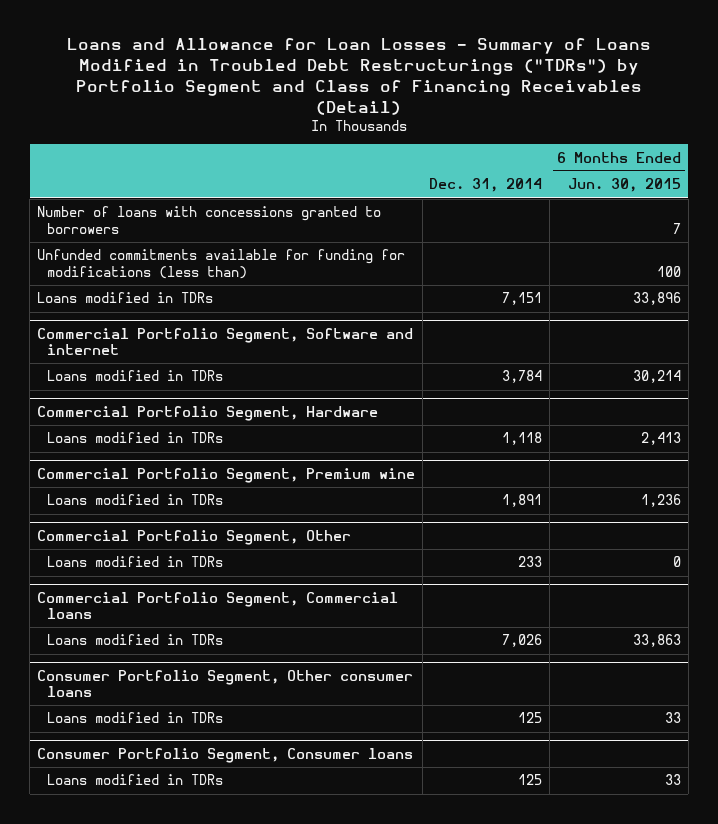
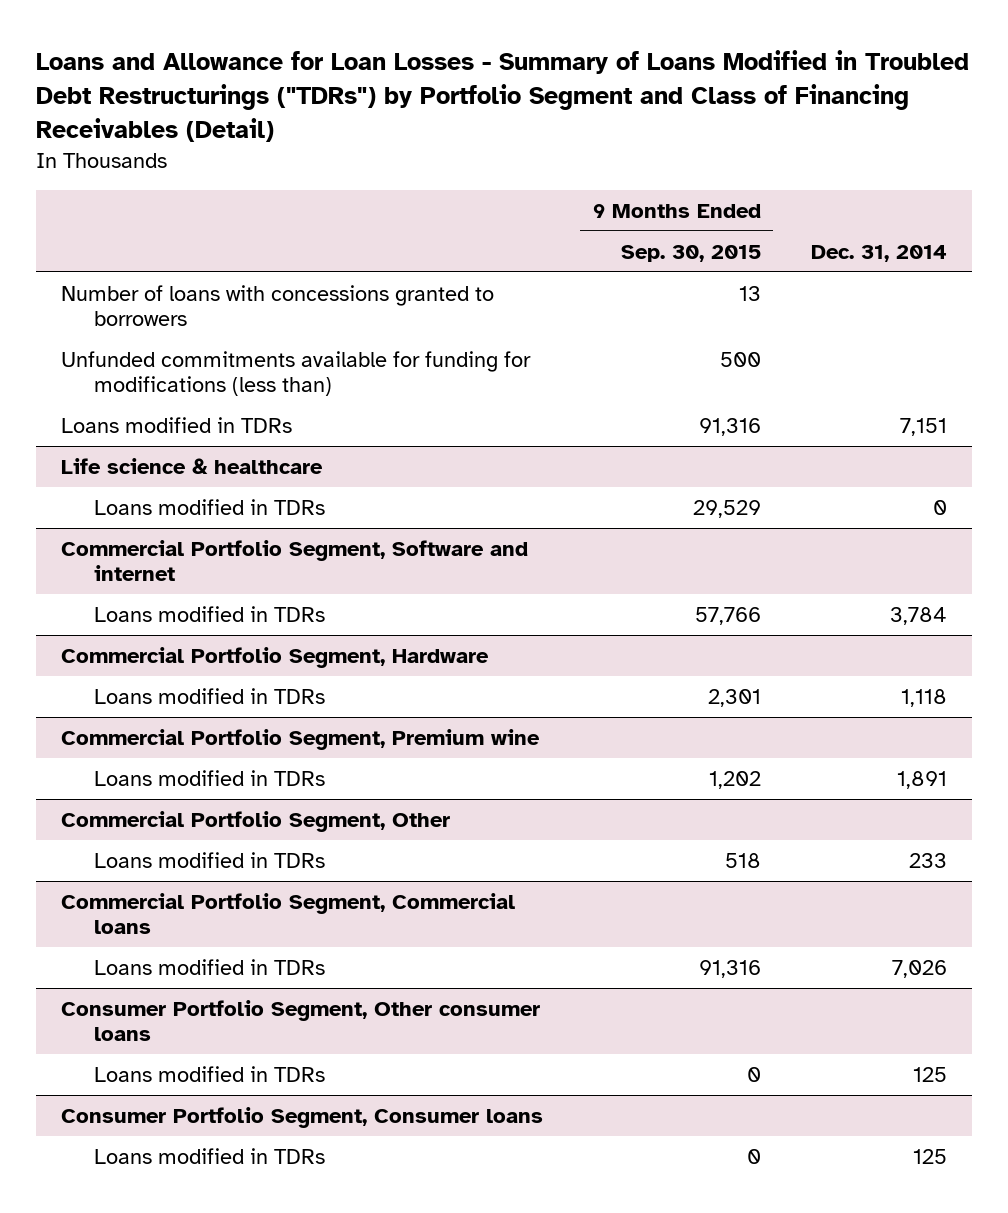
- | Dec. 31, 2014 | 6 Months Ended Jun. 30, 2015
+ | 9 Months Ended Sep. 30, 2015 | Dec. 31, 2014
+ Life science & healthcare
+ Loans modified in TDRs | 29,529 | 0

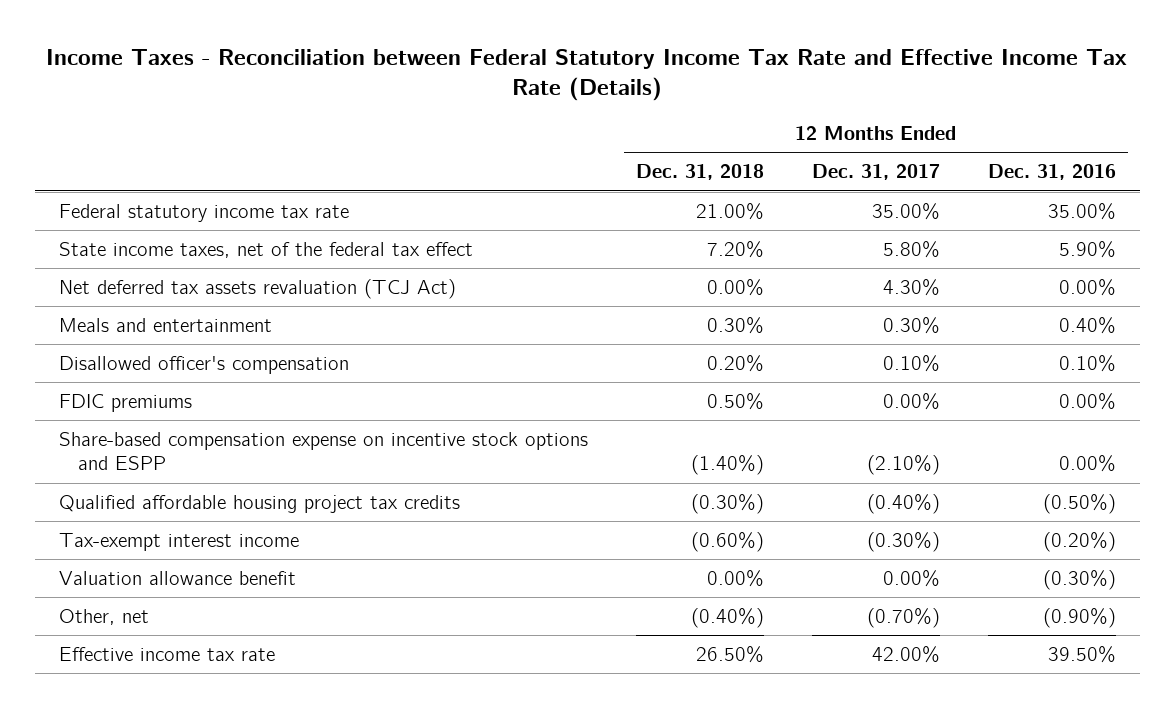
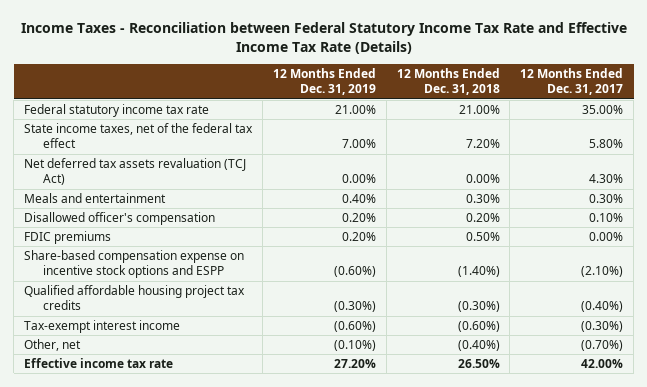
- | 12 Months Ended Dec. 31, 2018 | 12 Months Ended Dec. 31, 2017 | 12 Months Ended Dec. 31, 2016
+ | 12 Months Ended Dec. 31, 2019 | 12 Months Ended Dec. 31, 2018 | 12 Months Ended Dec. 31, 2017
- Valuation allowance benefit | 0.00% | 0.00% | (0.30%)

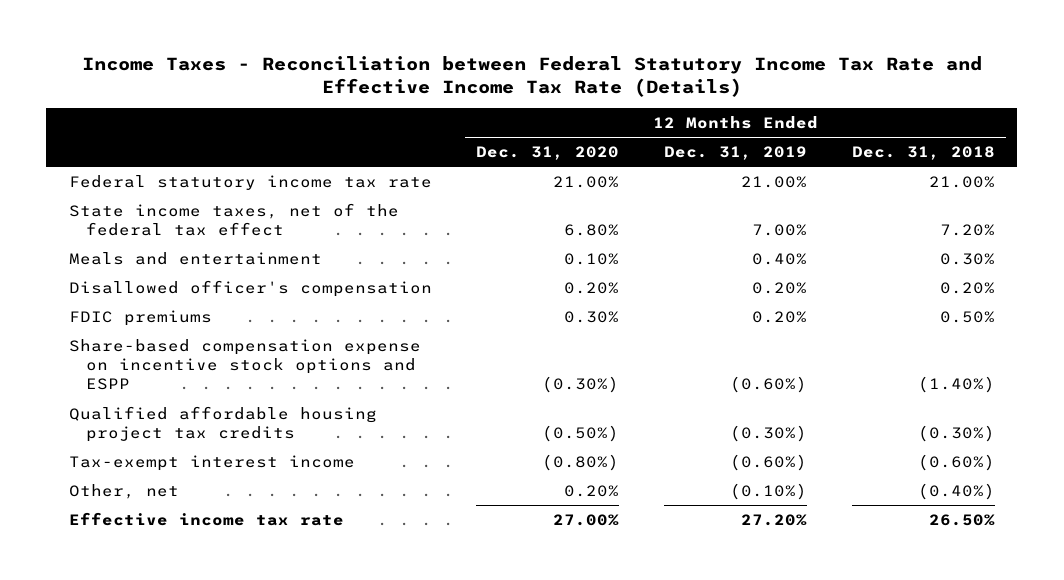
- | 12 Months Ended Dec. 31, 2019 | 12 Months Ended Dec. 31, 2018 | 12 Months Ended Dec. 31, 2017
+ | 12 Months Ended Dec. 31, 2020 | 12 Months Ended Dec. 31, 2019 | 12 Months Ended Dec. 31, 2018
- Net deferred tax assets revaluation (TCJ Act) | 0.00% | 0.00% | 4.30%

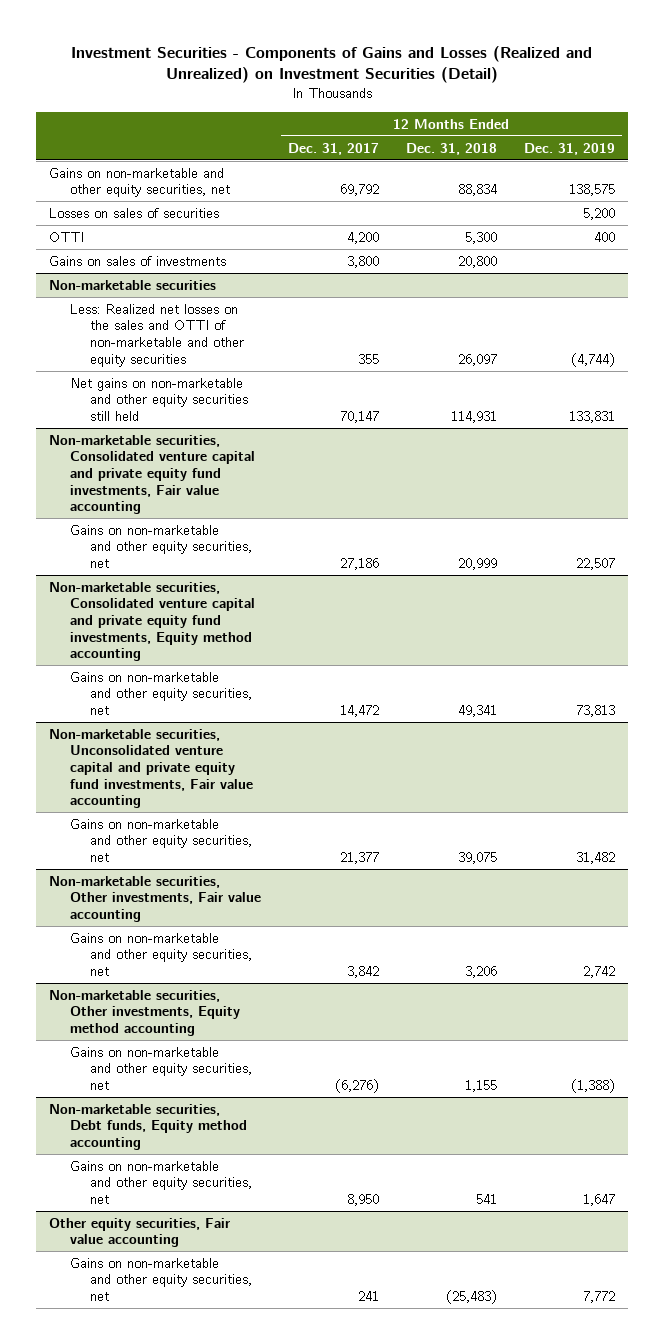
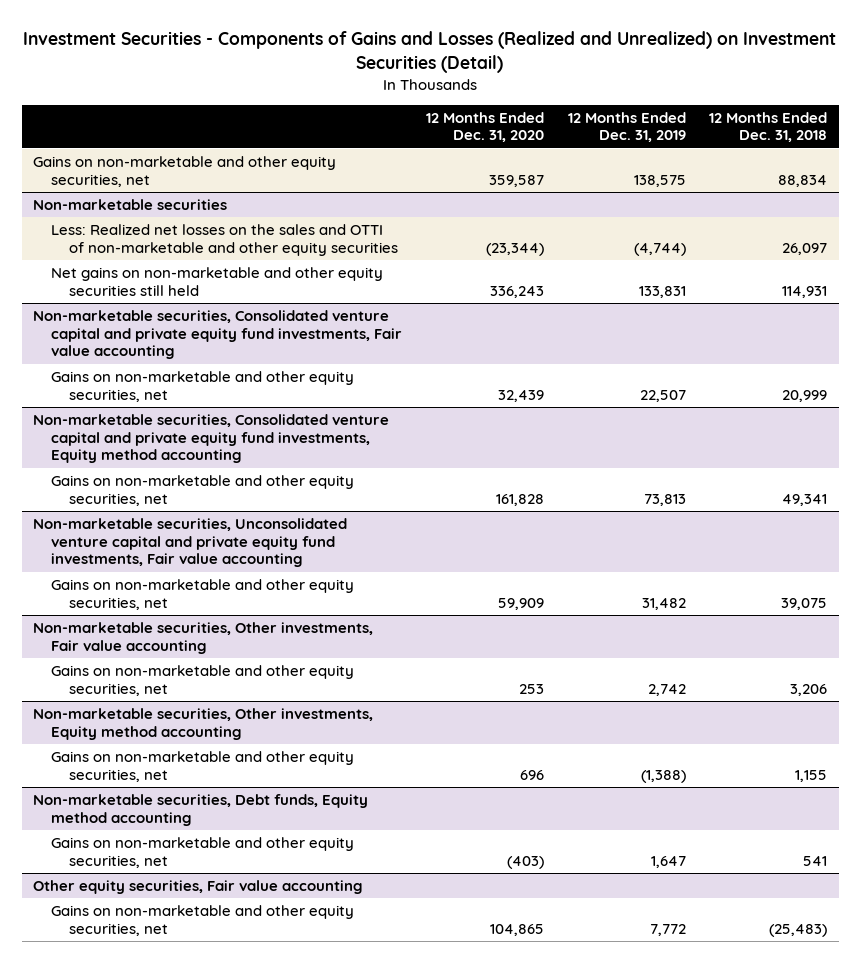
- | 12 Months Ended Dec. 31, 2017 | 12 Months Ended Dec. 31, 2018 | 12 Months Ended Dec. 31, 2019
+ | 12 Months Ended Dec. 31, 2020 | 12 Months Ended Dec. 31, 2019 | 12 Months Ended Dec. 31, 2018
- Losses on sales of securities | | | 5,200
- OTTI | 4,200 | 5,300 | 400
- Gains on sales of investments | 3,800 | 20,800 |

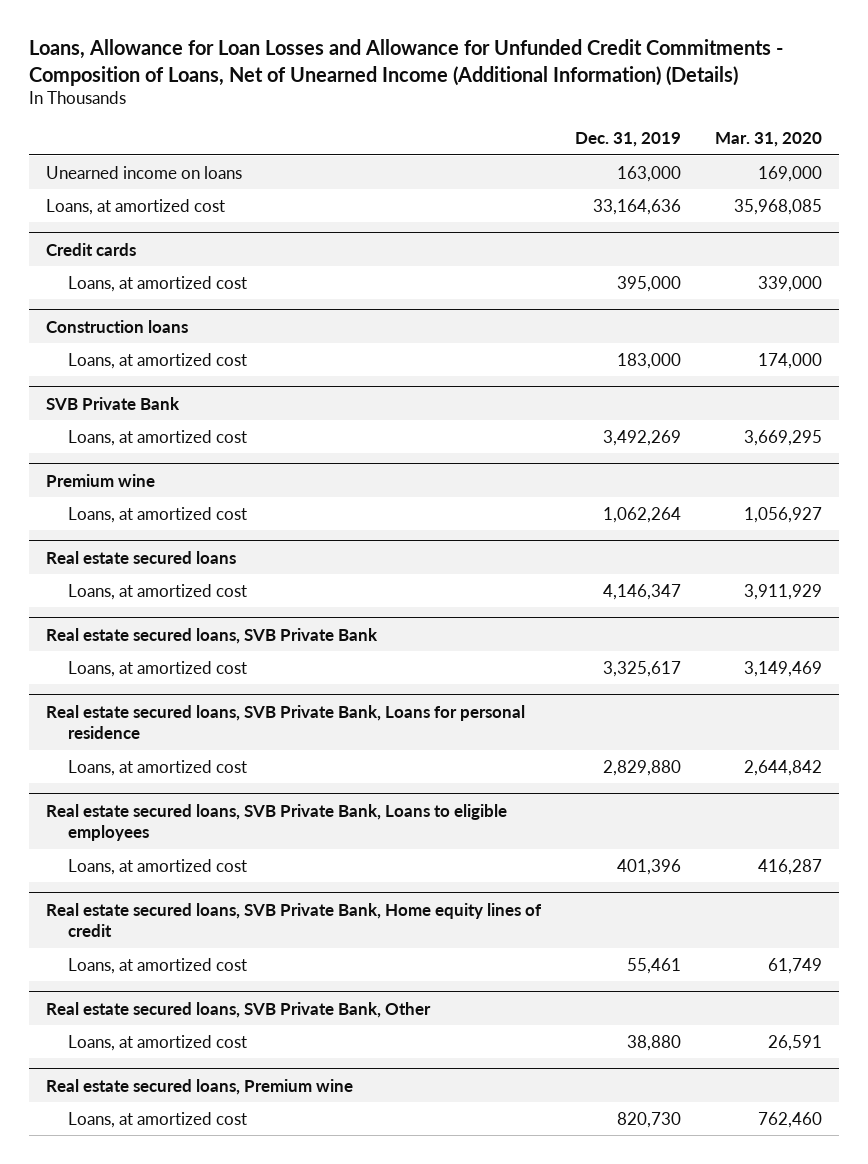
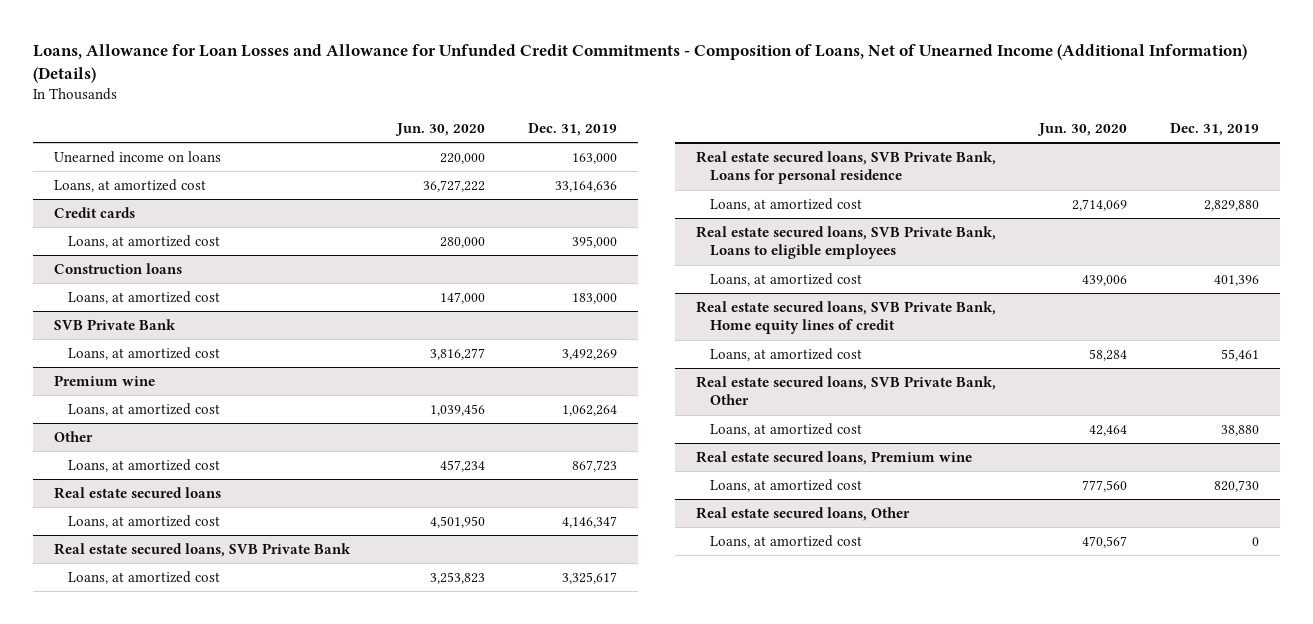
- | Dec. 31, 2019 | Mar. 31, 2020
+ | Jun. 30, 2020 | Dec. 31, 2019
+ Other
+ Loans, at amortized cost | 457,234 | 867,723
+ Real estate secured loans, Other
+ Loans, at amortized cost | 470,567 | 0

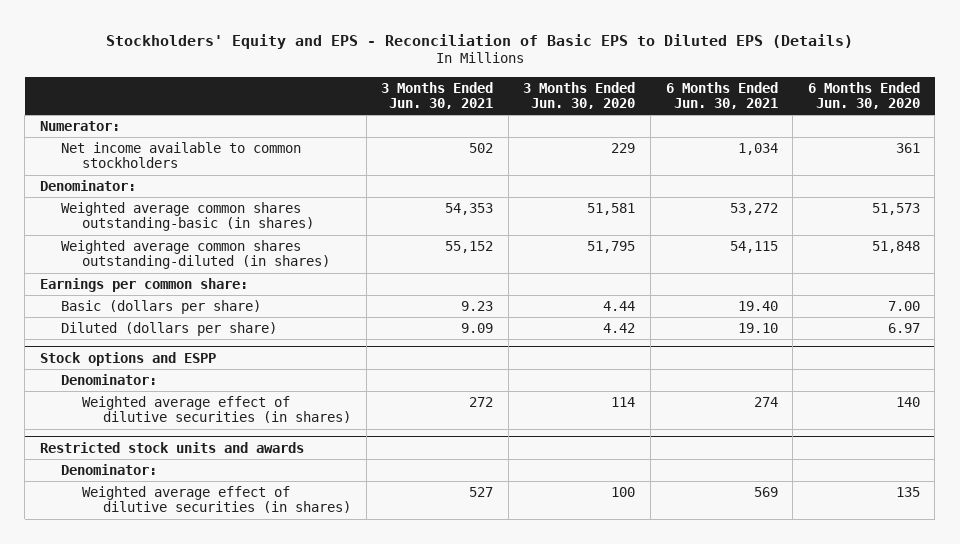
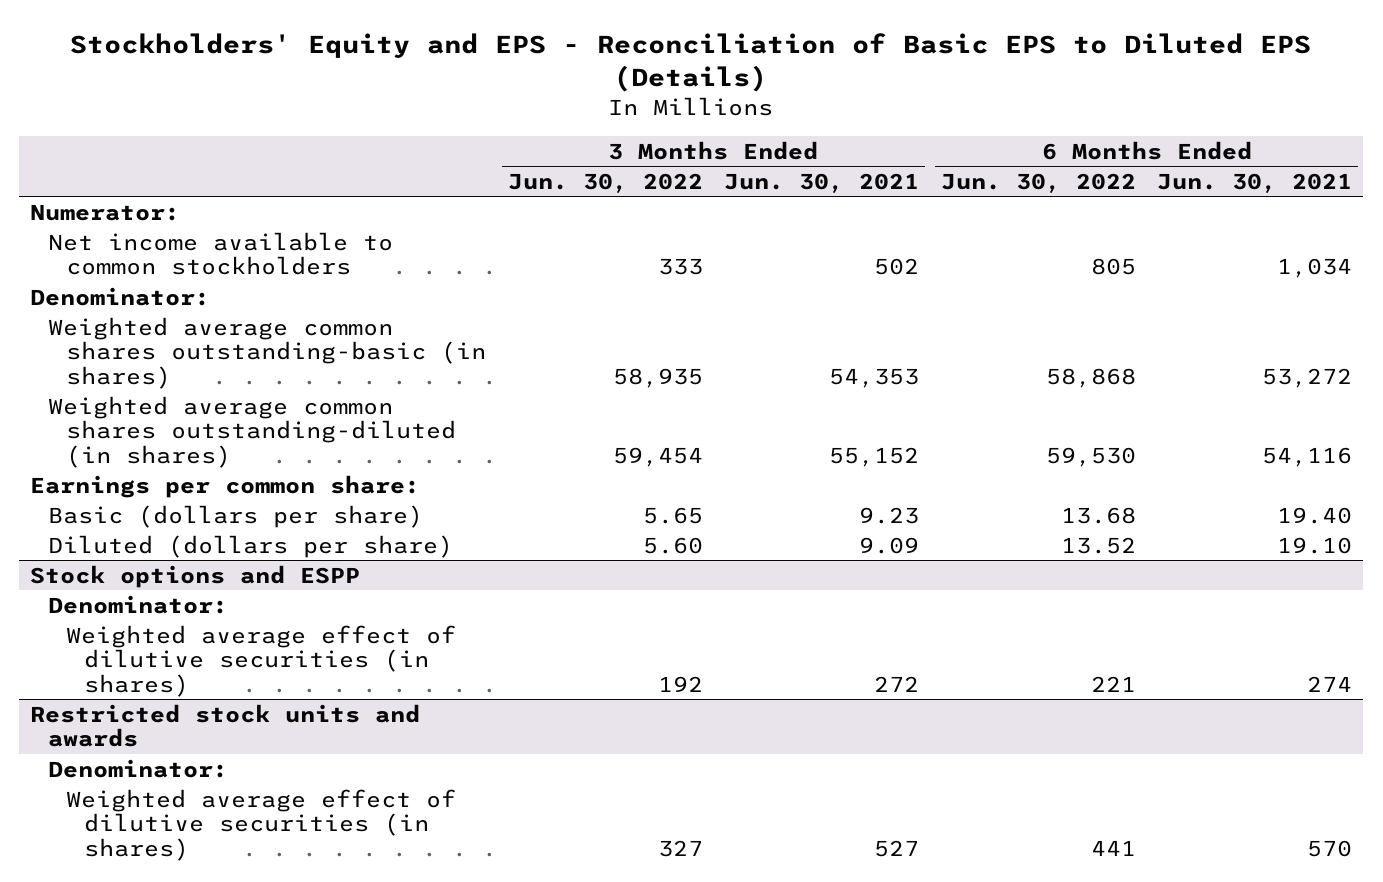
- | 3 Months Ended Jun. 30, 2021 | 3 Months Ended Jun. 30, 2020 | 6 Months Ended Jun. 30, 2021 | 6 Months Ended Jun. 30, 2020
+ | 3 Months Ended Jun. 30, 2022 | 3 Months Ended Jun. 30, 2021 | 6 Months Ended Jun. 30, 2022 | 6 Months Ended Jun. 30, 2021
- Weighted average common shares outstanding-diluted (in shares) | 55,152 | 51,795 | 54,115 | 51,848
+ Weighted average common shares outstanding-diluted (in shares) | 59,454 | 55,152 | 59,530 | 54,116
@ Restricted stock units and awards
- Weighted average effect of dilutive securities (in shares) | 527 | 100 | 569 | 135
+ Weighted average effect of dilutive securities (in shares) | 327 | 527 | 441 | 570

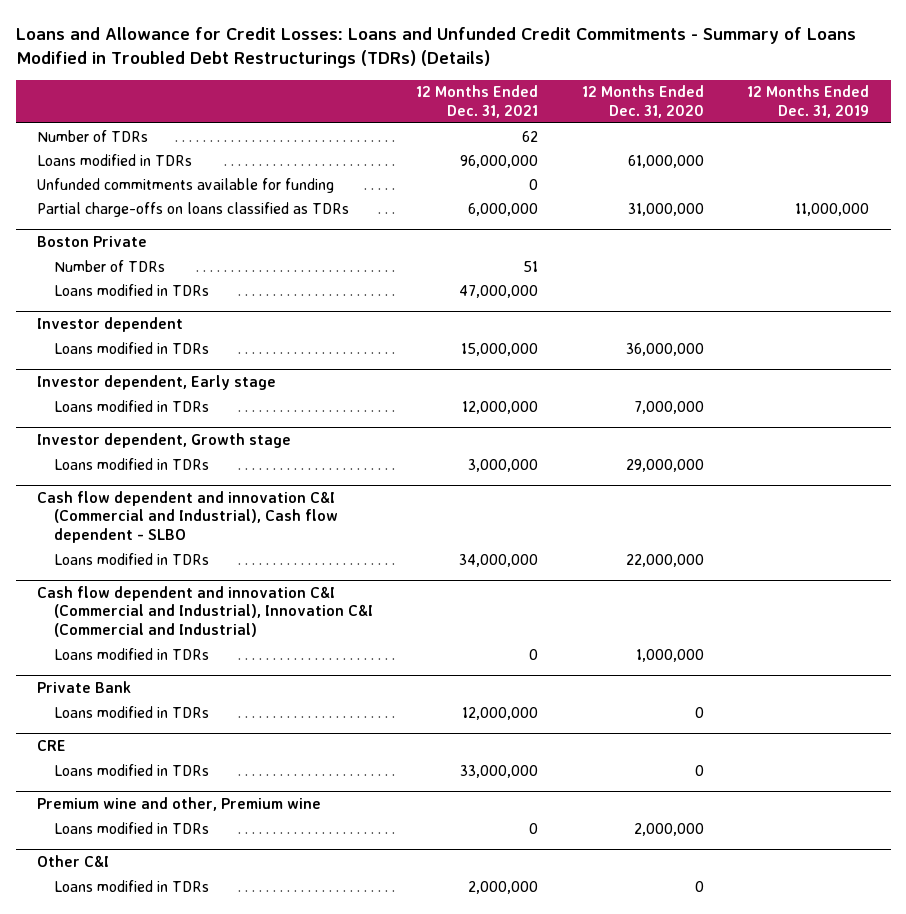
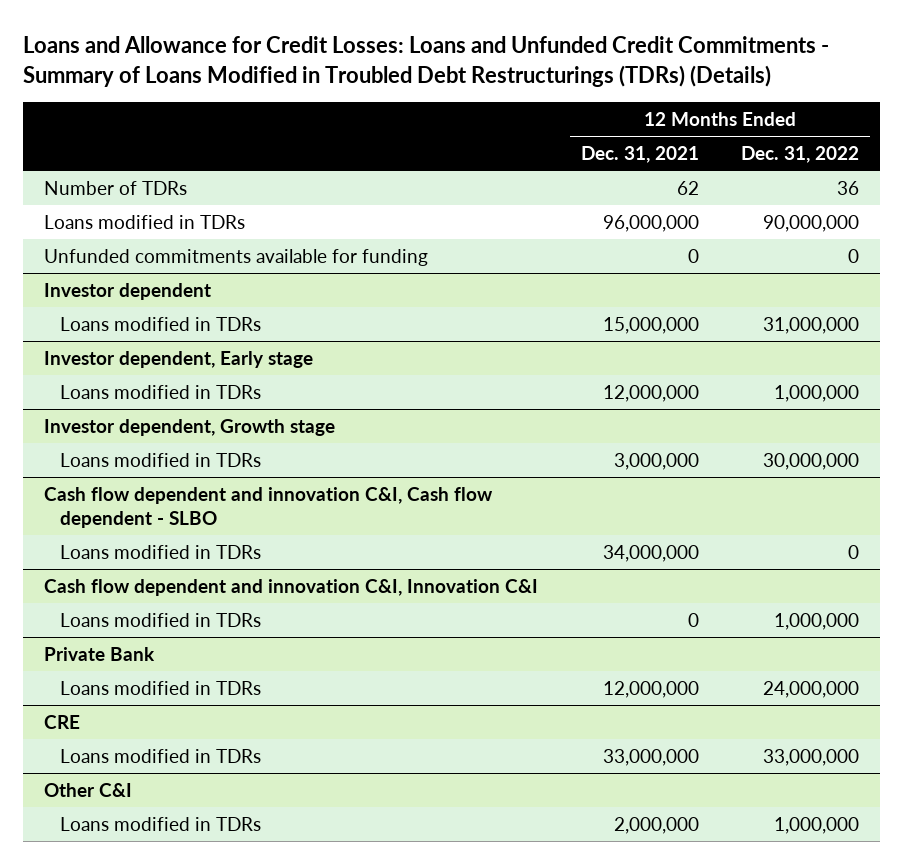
- | 12 Months Ended Dec. 31, 2021 | 12 Months Ended Dec. 31, 2020 | 12 Months Ended Dec. 31, 2019
+ | 12 Months Ended Dec. 31, 2021 | 12 Months Ended Dec. 31, 2022
- Partial charge-offs on loans classified as TDRs | 6,000,000 | 31,000,000 | 11,000,000
- Boston Private
- Number of TDRs | 51 | |
- Loans modified in TDRs | 47,000,000 | |
- Cash flow dependent and innovation C&I (Commercial and Industrial), Cash flow dependent - SLBO
+ Cash flow dependent and innovation C&I, Cash flow dependent - SLBO
- Cash flow dependent and innovation C&I (Commercial and Industrial), Innovation C&I (Commercial and Industrial)
+ Cash flow dependent and innovation C&I, Innovation C&I
- Premium wine and other, Premium wine
- Loans modified in TDRs | 0 | 2,000,000 |

